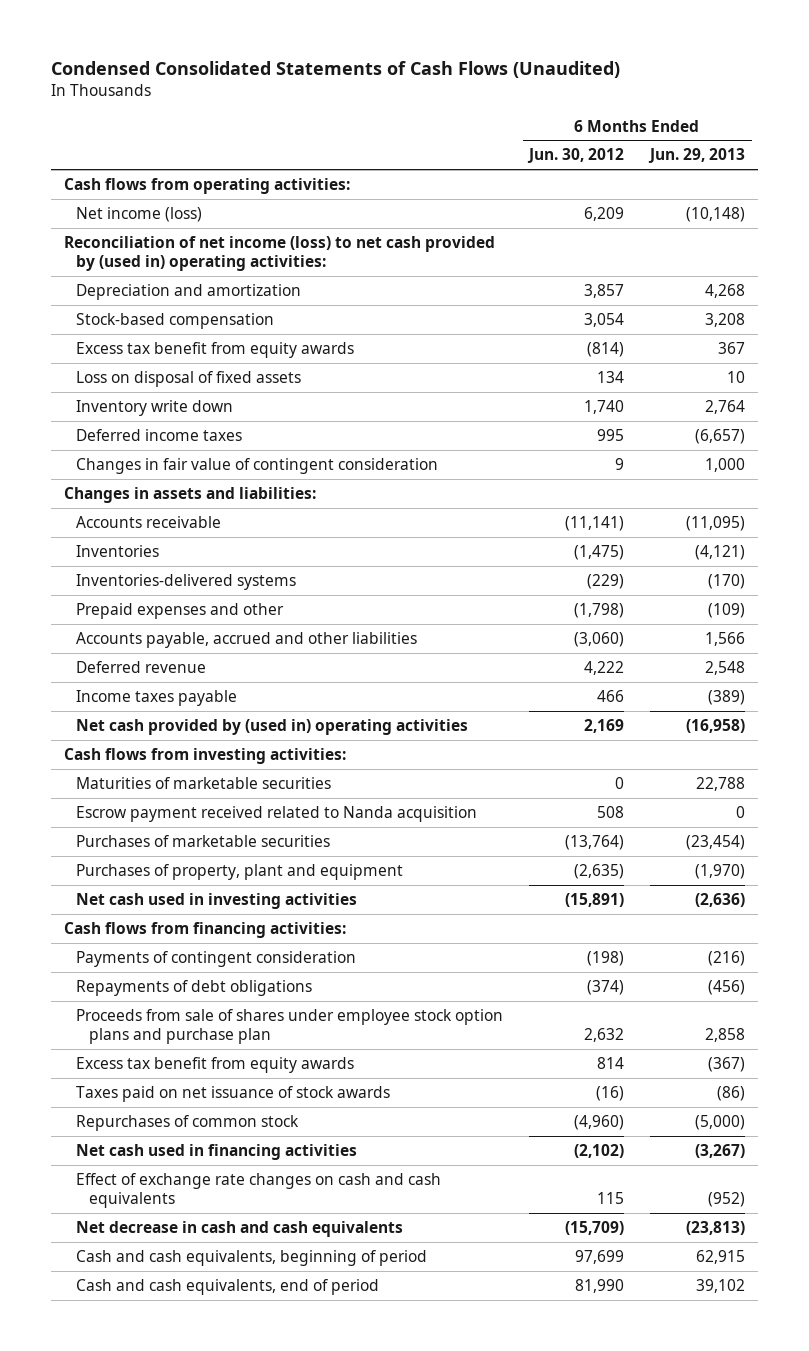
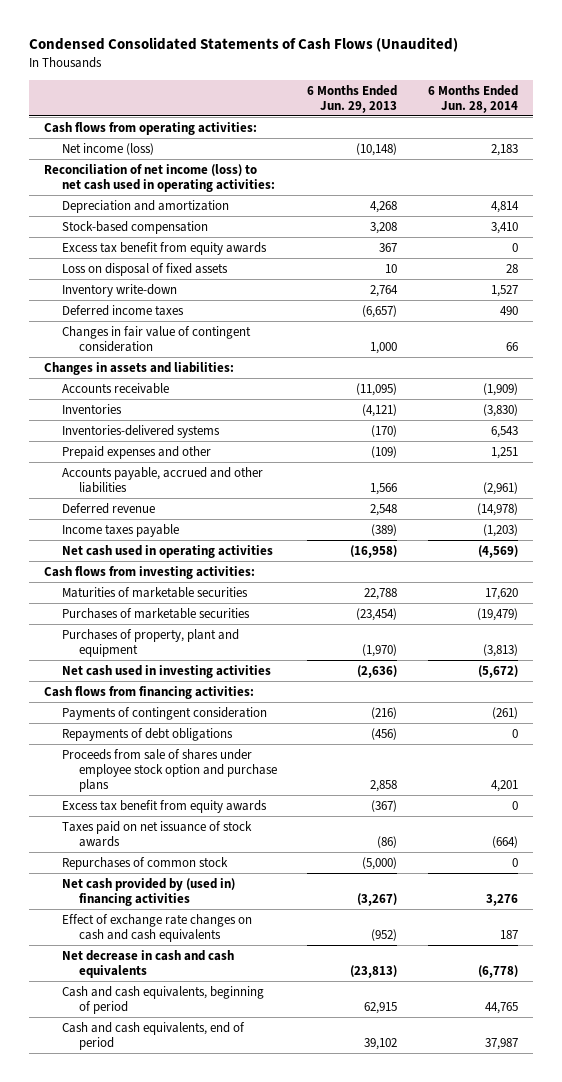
- | 6 Months Ended Jun. 30, 2012 | 6 Months Ended Jun. 29, 2013
+ | 6 Months Ended Jun. 29, 2013 | 6 Months Ended Jun. 28, 2014
- Reconciliation of net income (loss) to net cash provided by (used in) operating activities:
+ Reconciliation of net income (loss) to net cash used in operating activities:
- Inventory write down | 1,740 | 2,764
+ Inventory write-down | 2,764 | 1,527
- Net cash provided by (used in) operating activities | 2,169 | (16,958)
+ Net cash used in operating activities | (16,958) | (4,569)
- Escrow payment received related to Nanda acquisition | 508 | 0
- Proceeds from sale of shares under employee stock option plans and purchase plan | 2,632 | 2,858
+ Proceeds from sale of shares under employee stock option and purchase plans | 2,858 | 4,201
- Net cash used in financing activities | (2,102) | (3,267)
+ Net cash provided by (used in) financing activities | (3,267) | 3,276

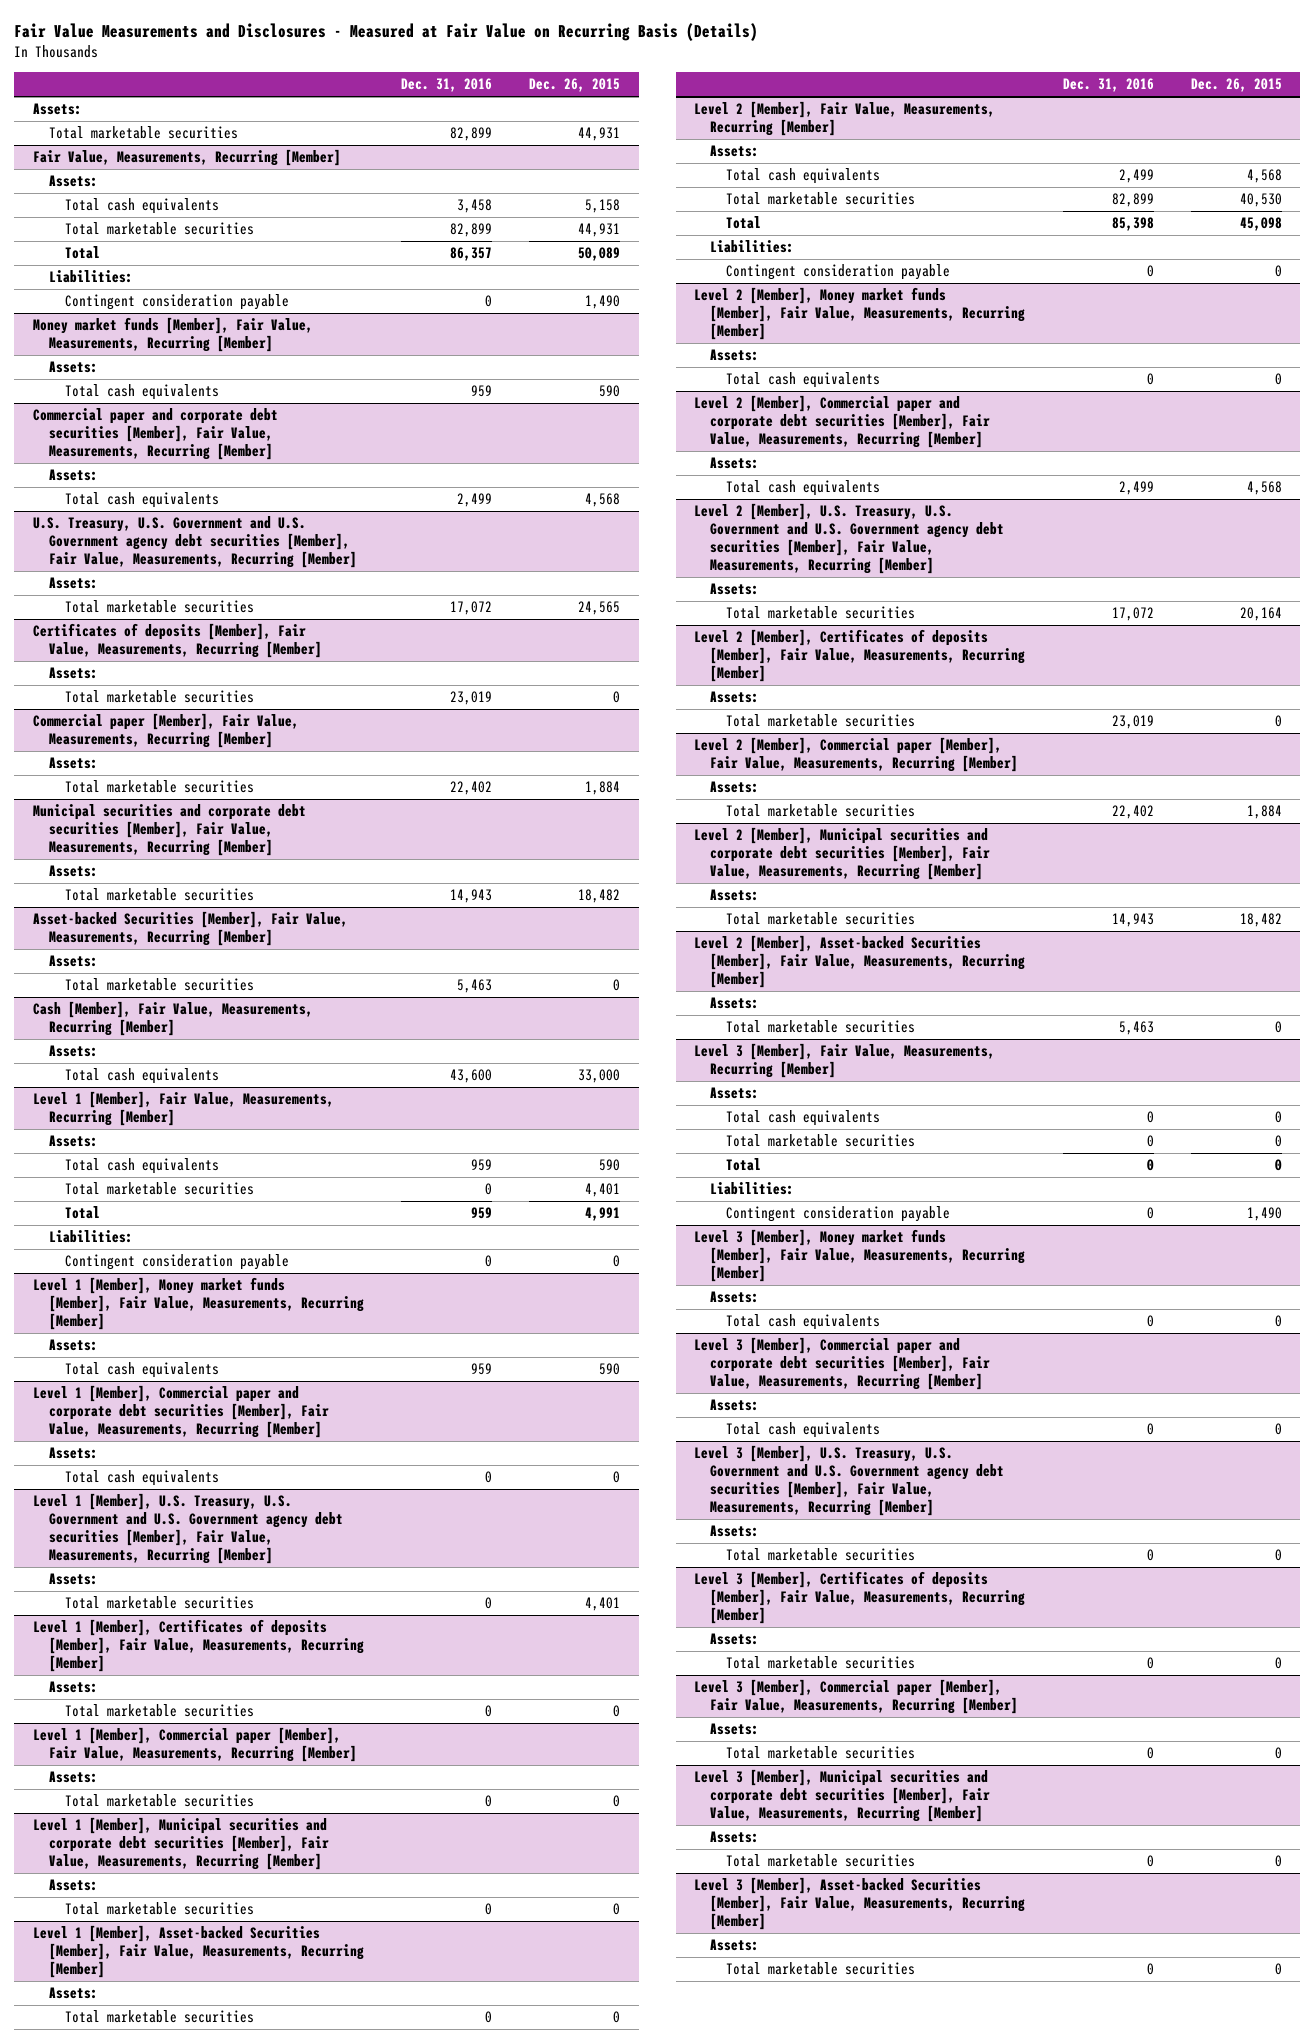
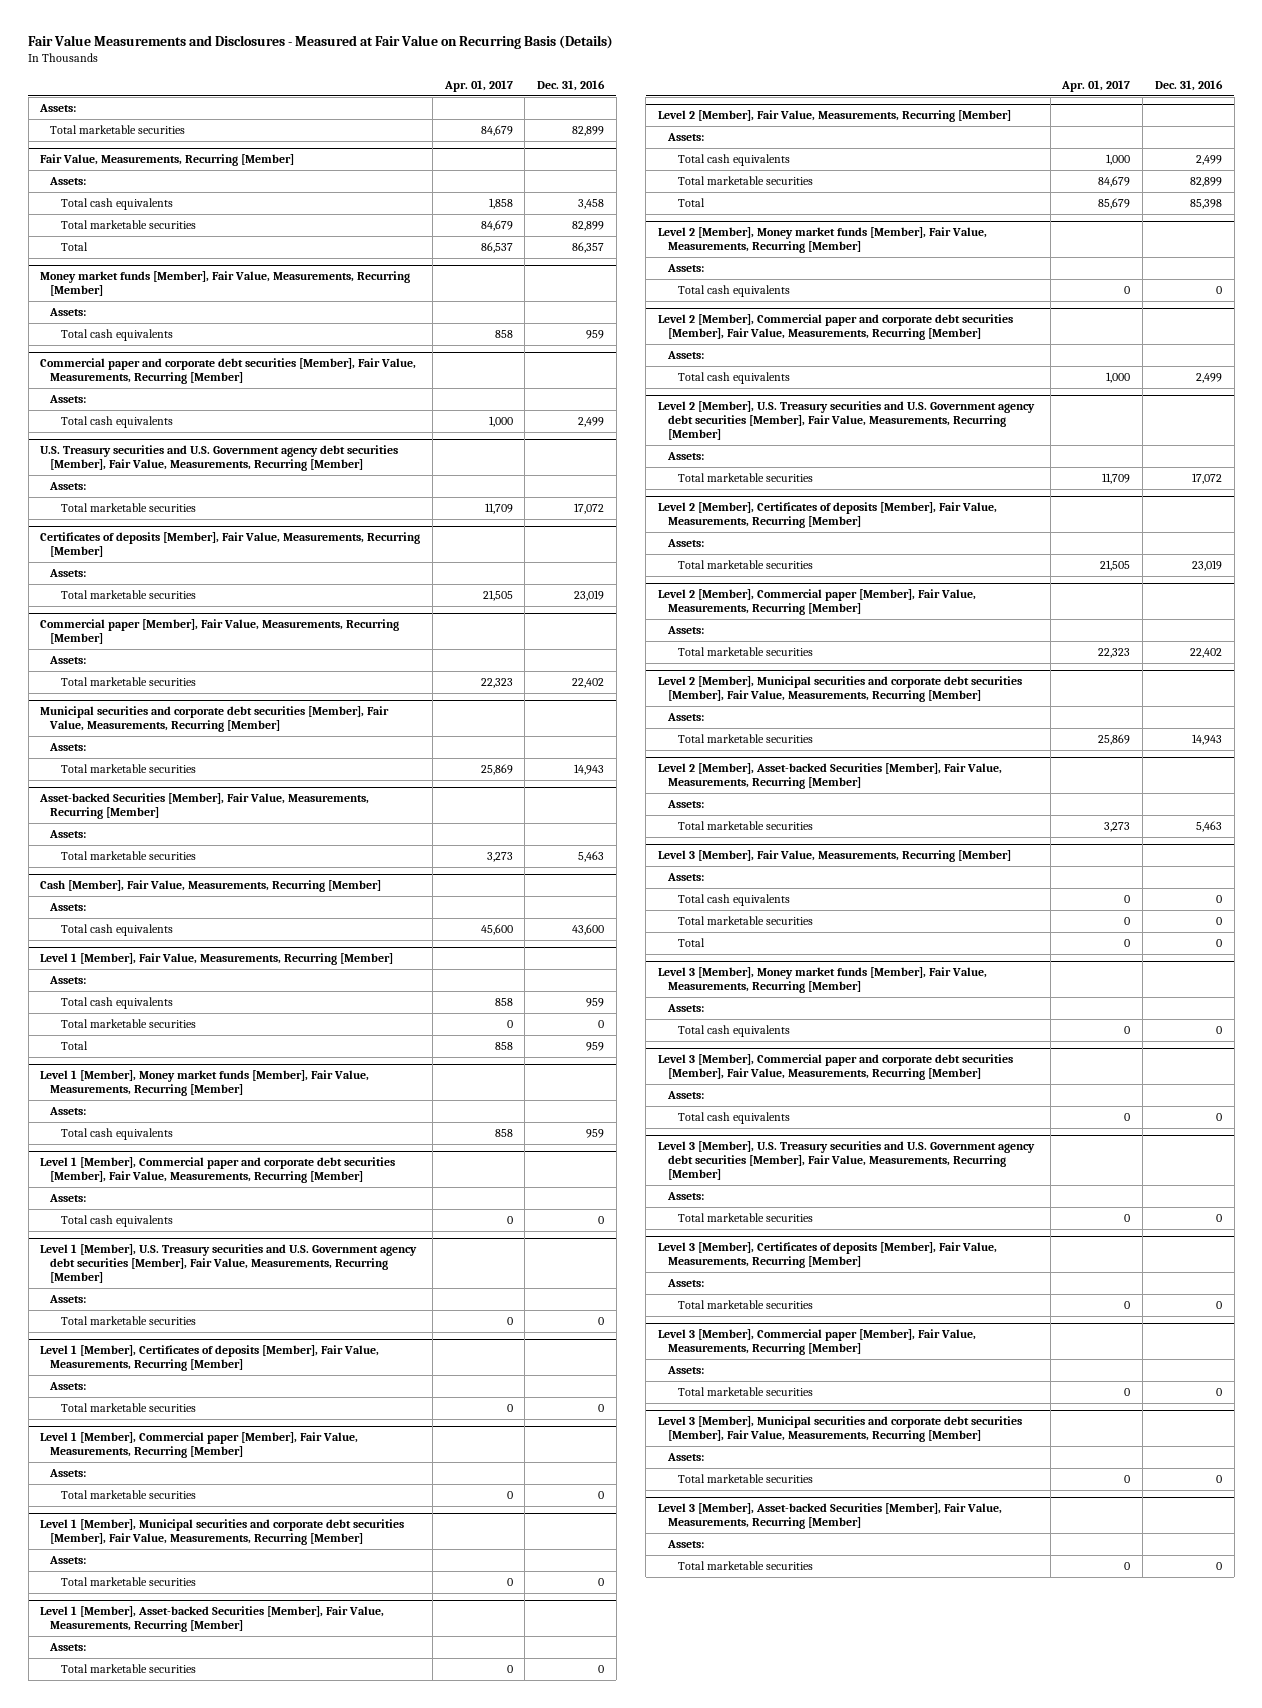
- | Dec. 31, 2016 | Dec. 26, 2015
+ | Apr. 01, 2017 | Dec. 31, 2016
@ Fair Value, Measurements, Recurring [Member]
- Liabilities:
- Contingent consideration payable | 0 | 1,490
- U.S. Treasury, U.S. Government and U.S. Government agency debt securities [Member], Fair Value, Measurements, Recurring [Member]
+ U.S. Treasury securities and U.S. Government agency debt securities [Member], Fair Value, Measurements, Recurring [Member]
@ Level 1 [Member], Fair Value, Measurements, Recurring [Member]
- Liabilities:
- Contingent consideration payable | 0 | 0
- Level 1 [Member], U.S. Treasury, U.S. Government and U.S. Government agency debt securities [Member], Fair Value, Measurements, Recurring [Member]
+ Level 1 [Member], U.S. Treasury securities and U.S. Government agency debt securities [Member], Fair Value, Measurements, Recurring [Member]
@ Level 2 [Member], Fair Value, Measurements, Recurring [Member]
- Liabilities:
- Contingent consideration payable | 0 | 0
- Level 2 [Member], U.S. Treasury, U.S. Government and U.S. Government agency debt securities [Member], Fair Value, Measurements, Recurring [Member]
+ Level 2 [Member], U.S. Treasury securities and U.S. Government agency debt securities [Member], Fair Value, Measurements, Recurring [Member]
@ Level 3 [Member], Fair Value, Measurements, Recurring [Member]
- Liabilities:
- Contingent consideration payable | 0 | 1,490
- Level 3 [Member], U.S. Treasury, U.S. Government and U.S. Government agency debt securities [Member], Fair Value, Measurements, Recurring [Member]
+ Level 3 [Member], U.S. Treasury securities and U.S. Government agency debt securities [Member], Fair Value, Measurements, Recurring [Member]

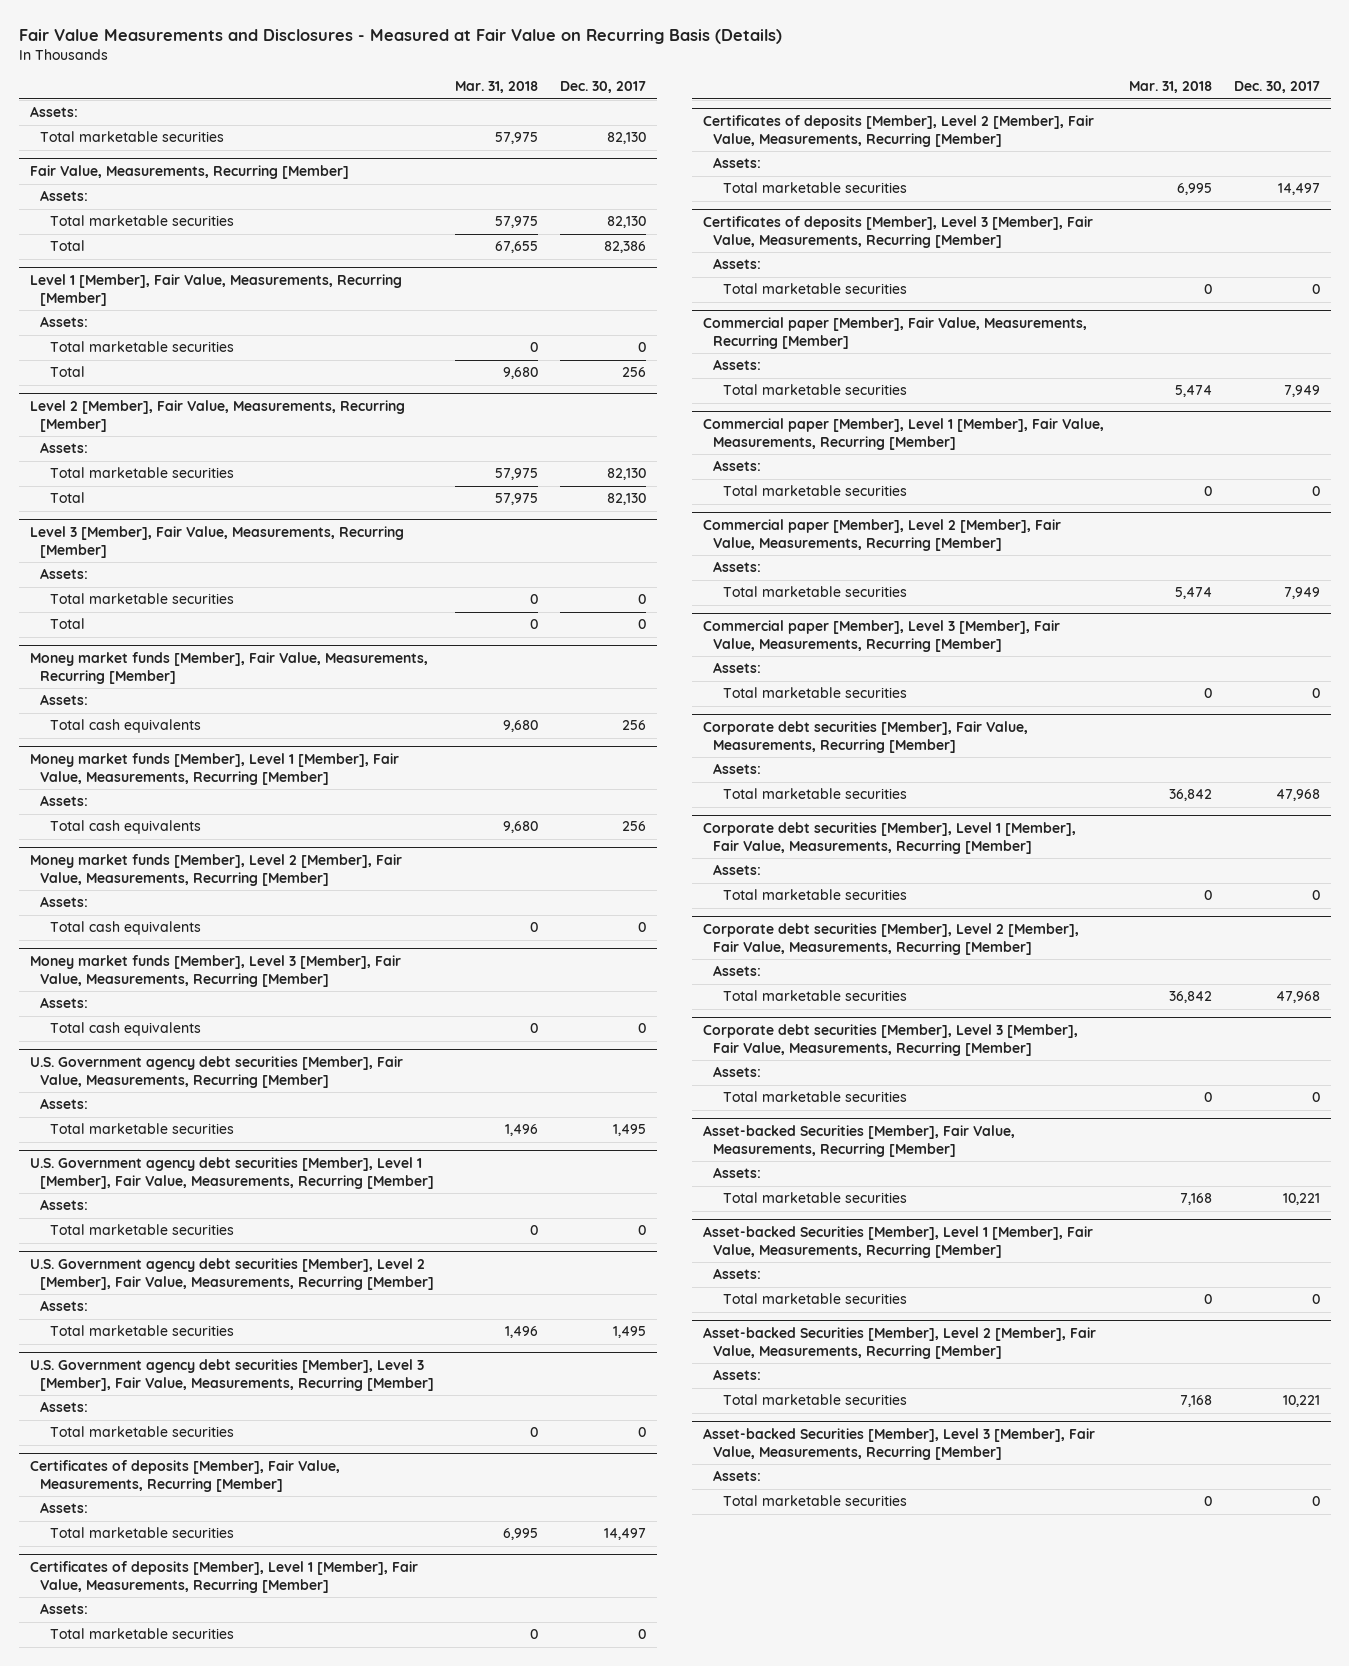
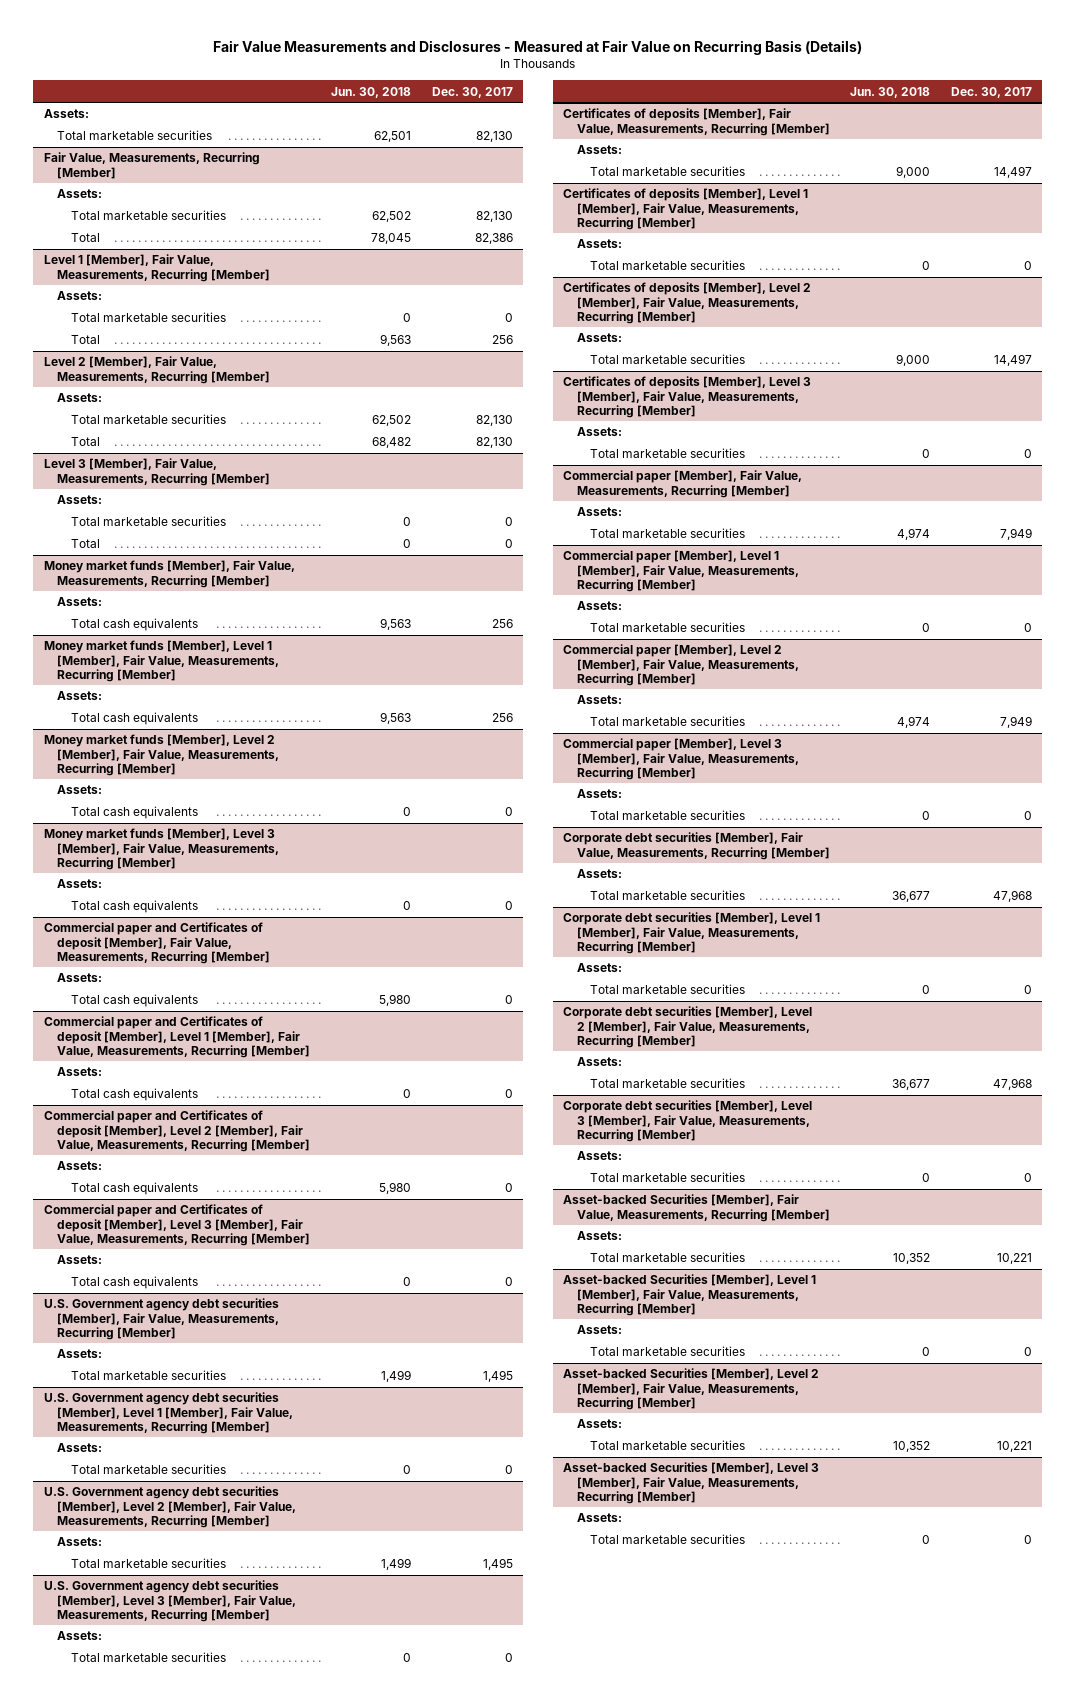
- | Mar. 31, 2018 | Dec. 30, 2017
+ | Jun. 30, 2018 | Dec. 30, 2017
+ Commercial paper and Certificates of deposit [Member], Fair Value, Measurements, Recurring [Member]
+ Assets:
+ Total cash equivalents | 5,980 | 0
+ Commercial paper and Certificates of deposit [Member], Level 1 [Member], Fair Value, Measurements, Recurring [Member]
+ Assets:
+ Total cash equivalents | 0 | 0
+ Commercial paper and Certificates of deposit [Member], Level 2 [Member], Fair Value, Measurements, Recurring [Member]
+ Assets:
+ Total cash equivalents | 5,980 | 0
+ Commercial paper and Certificates of deposit [Member], Level 3 [Member], Fair Value, Measurements, Recurring [Member]
+ Assets:
+ Total cash equivalents | 0 | 0

